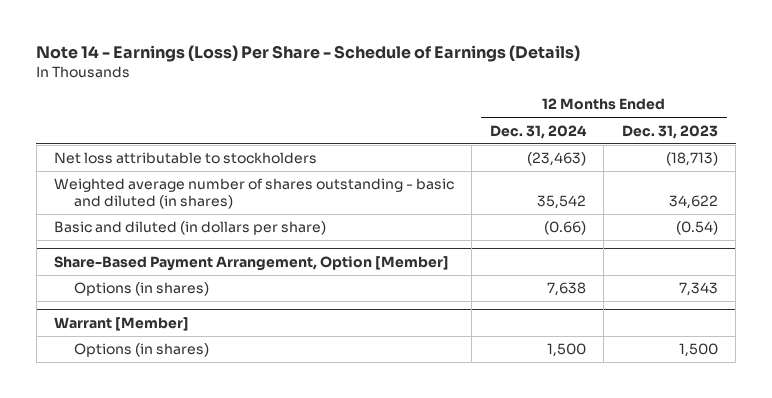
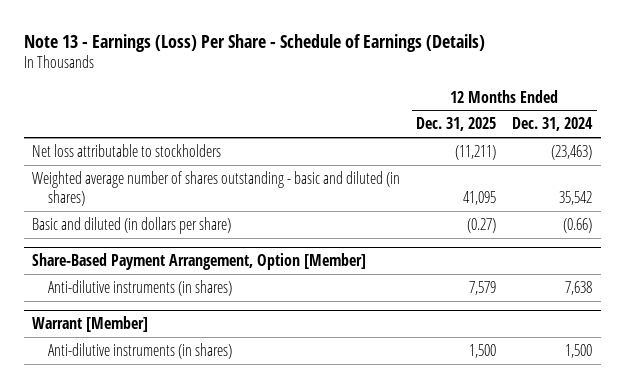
- Note 14 - Earnings (Loss) Per Share - Schedule of Earnings (Details)
+ Note 13 - Earnings (Loss) Per Share - Schedule of Earnings (Details)
- | 12 Months Ended Dec. 31, 2024 | 12 Months Ended Dec. 31, 2023
+ | 12 Months Ended Dec. 31, 2025 | 12 Months Ended Dec. 31, 2024
@ Share-Based Payment Arrangement, Option [Member]
- Options (in shares) | 7,638 | 7,343
+ Anti-dilutive instruments (in shares) | 7,579 | 7,638
@ Warrant [Member]
- Options (in shares) | 1,500 | 1,500
+ Anti-dilutive instruments (in shares) | 1,500 | 1,500

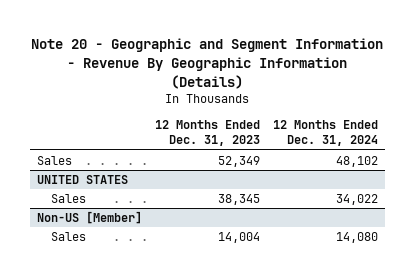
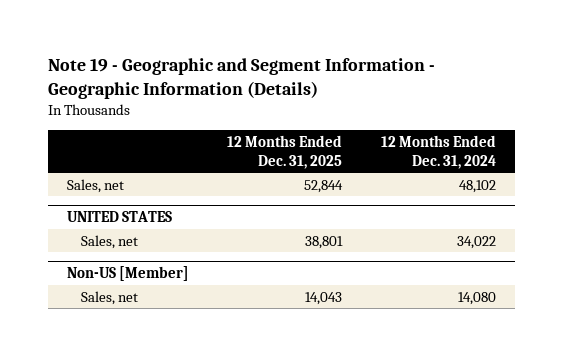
- Note 20 - Geographic and Segment Information - Revenue By Geographic Information (Details)
+ Note 19 - Geographic and Segment Information - Geographic Information (Details)
- | 12 Months Ended Dec. 31, 2023 | 12 Months Ended Dec. 31, 2024
+ | 12 Months Ended Dec. 31, 2025 | 12 Months Ended Dec. 31, 2024
- Sales | 52,349 | 48,102
+ Sales, net | 52,844 | 48,102
@ UNITED STATES
- Sales | 38,345 | 34,022
+ Sales, net | 38,801 | 34,022
@ Non-US [Member]
- Sales | 14,004 | 14,080
+ Sales, net | 14,043 | 14,080

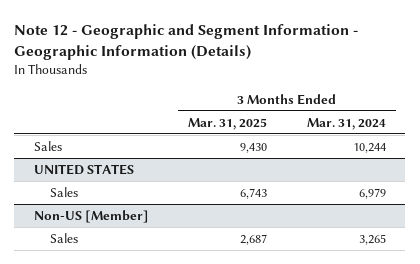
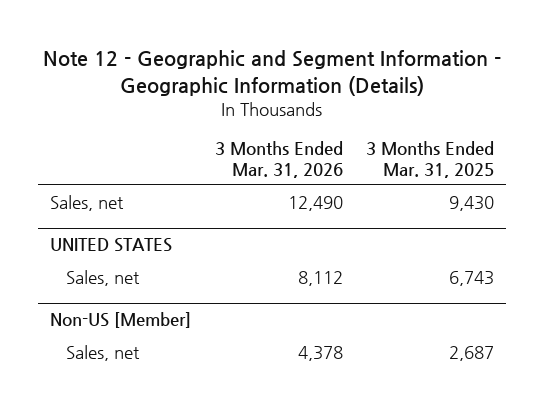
- | 3 Months Ended Mar. 31, 2025 | 3 Months Ended Mar. 31, 2024
+ | 3 Months Ended Mar. 31, 2026 | 3 Months Ended Mar. 31, 2025
- Sales | 9,430 | 10,244
+ Sales, net | 12,490 | 9,430
@ UNITED STATES
- Sales | 6,743 | 6,979
+ Sales, net | 8,112 | 6,743
@ Non-US [Member]
- Sales | 2,687 | 3,265
+ Sales, net | 4,378 | 2,687

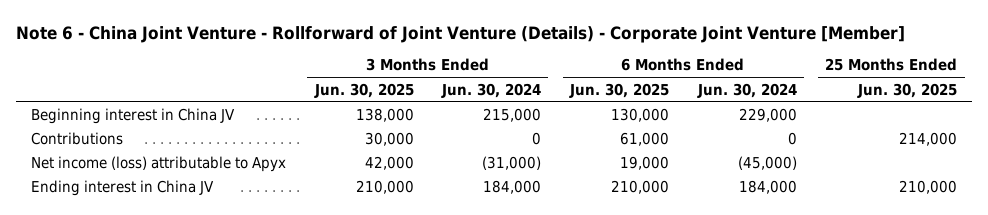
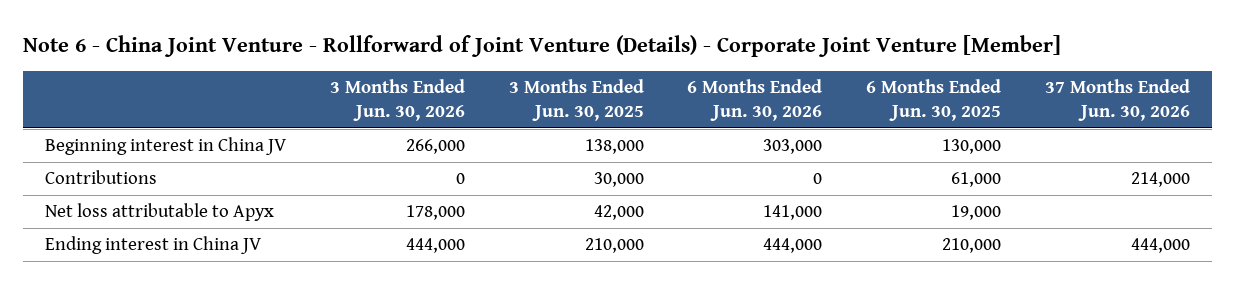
- | 3 Months Ended Jun. 30, 2025 | 3 Months Ended Jun. 30, 2024 | 6 Months Ended Jun. 30, 2025 | 6 Months Ended Jun. 30, 2024 | 25 Months Ended Jun. 30, 2025
+ | 3 Months Ended Jun. 30, 2026 | 3 Months Ended Jun. 30, 2025 | 6 Months Ended Jun. 30, 2026 | 6 Months Ended Jun. 30, 2025 | 37 Months Ended Jun. 30, 2026
- Net income (loss) attributable to Apyx | 42,000 | (31,000) | 19,000 | (45,000) |
+ Net loss attributable to Apyx | 178,000 | 42,000 | 141,000 | 19,000 |

